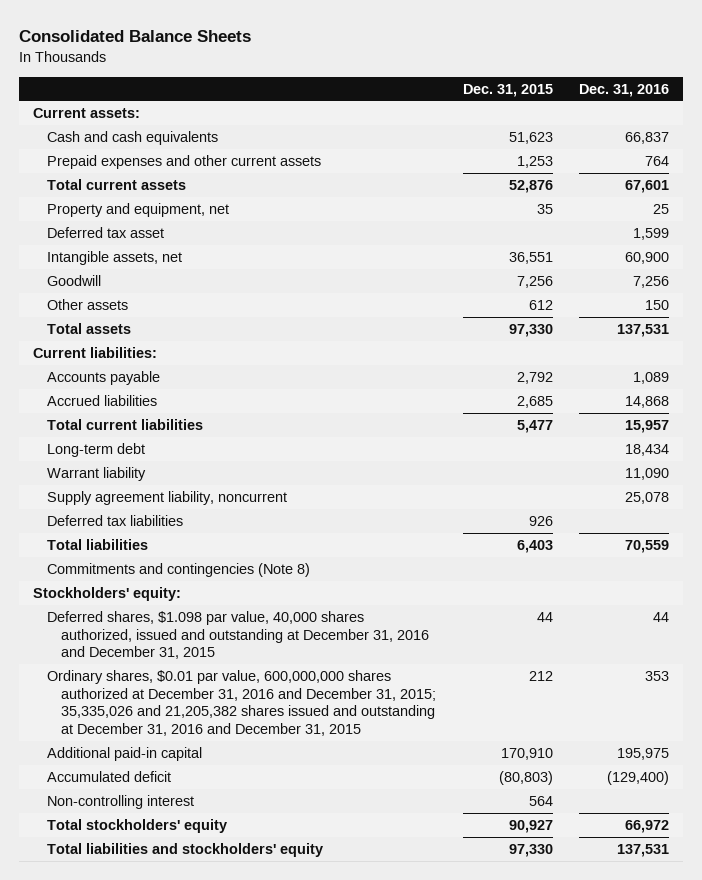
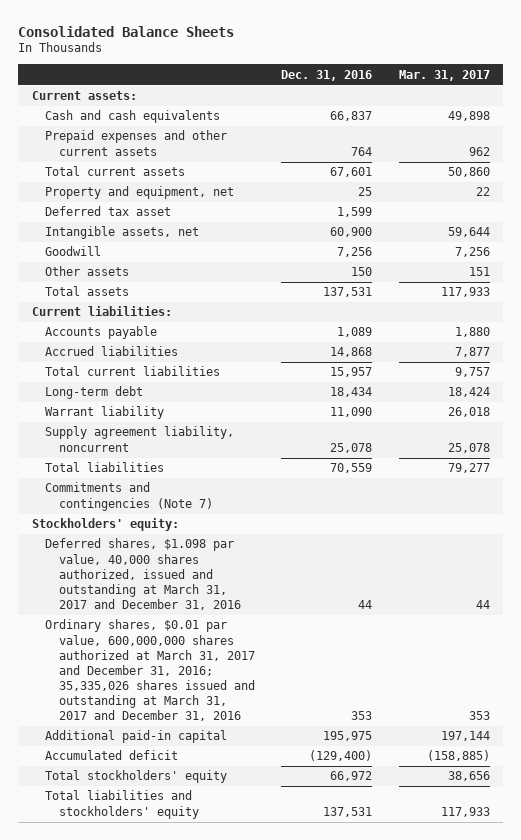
- | Dec. 31, 2015 | Dec. 31, 2016
+ | Dec. 31, 2016 | Mar. 31, 2017
- Deferred tax liabilities | 926 |
- Commitments and contingencies (Note 8)
+ Commitments and contingencies (Note 7)
- Deferred shares, $1.098 par value, 40,000 shares authorized, issued and outstanding at December 31, 2016 and December 31, 2015 | 44 | 44
- Ordinary shares, $0.01 par value, 600,000,000 shares authorized at December 31, 2016 and December 31, 2015; 35,335,026 and 21,205,382 shares issued and outstanding at December 31, 2016 and December 31, 2015 | 212 | 353
+ Deferred shares, $1.098 par value, 40,000 shares authorized, issued and outstanding at March 31, 2017 and December 31, 2016 | 44 | 44
+ Ordinary shares, $0.01 par value, 600,000,000 shares authorized at March 31, 2017 and December 31, 2016; 35,335,026 shares issued and outstanding at March 31, 2017 and December 31, 2016 | 353 | 353
- Non-controlling interest | 564 |

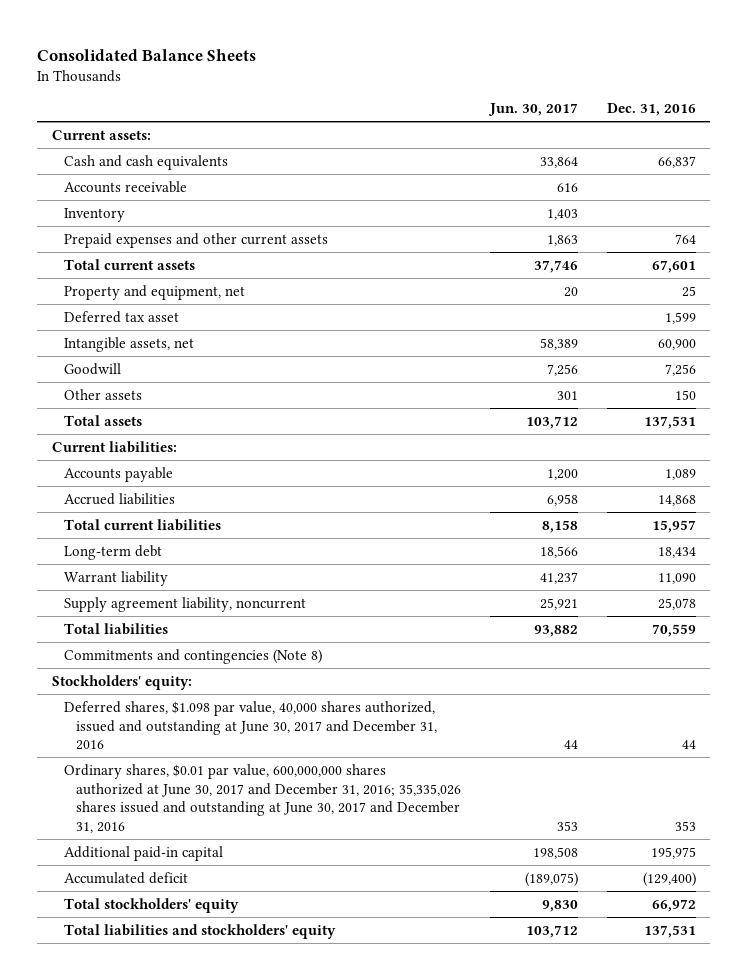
- | Dec. 31, 2016 | Mar. 31, 2017
+ | Jun. 30, 2017 | Dec. 31, 2016
+ Accounts receivable | 616 |
+ Inventory | 1,403 |
- Commitments and contingencies (Note 7)
+ Commitments and contingencies (Note 8)
- Deferred shares, $1.098 par value, 40,000 shares authorized, issued and outstanding at March 31, 2017 and December 31, 2016 | 44 | 44
- Ordinary shares, $0.01 par value, 600,000,000 shares authorized at March 31, 2017 and December 31, 2016; 35,335,026 shares issued and outstanding at March 31, 2017 and December 31, 2016 | 353 | 353
+ Deferred shares, $1.098 par value, 40,000 shares authorized, issued and outstanding at June 30, 2017 and December 31, 2016 | 44 | 44
+ Ordinary shares, $0.01 par value, 600,000,000 shares authorized at June 30, 2017 and December 31, 2016; 35,335,026 shares issued and outstanding at June 30, 2017 and December 31, 2016 | 353 | 353

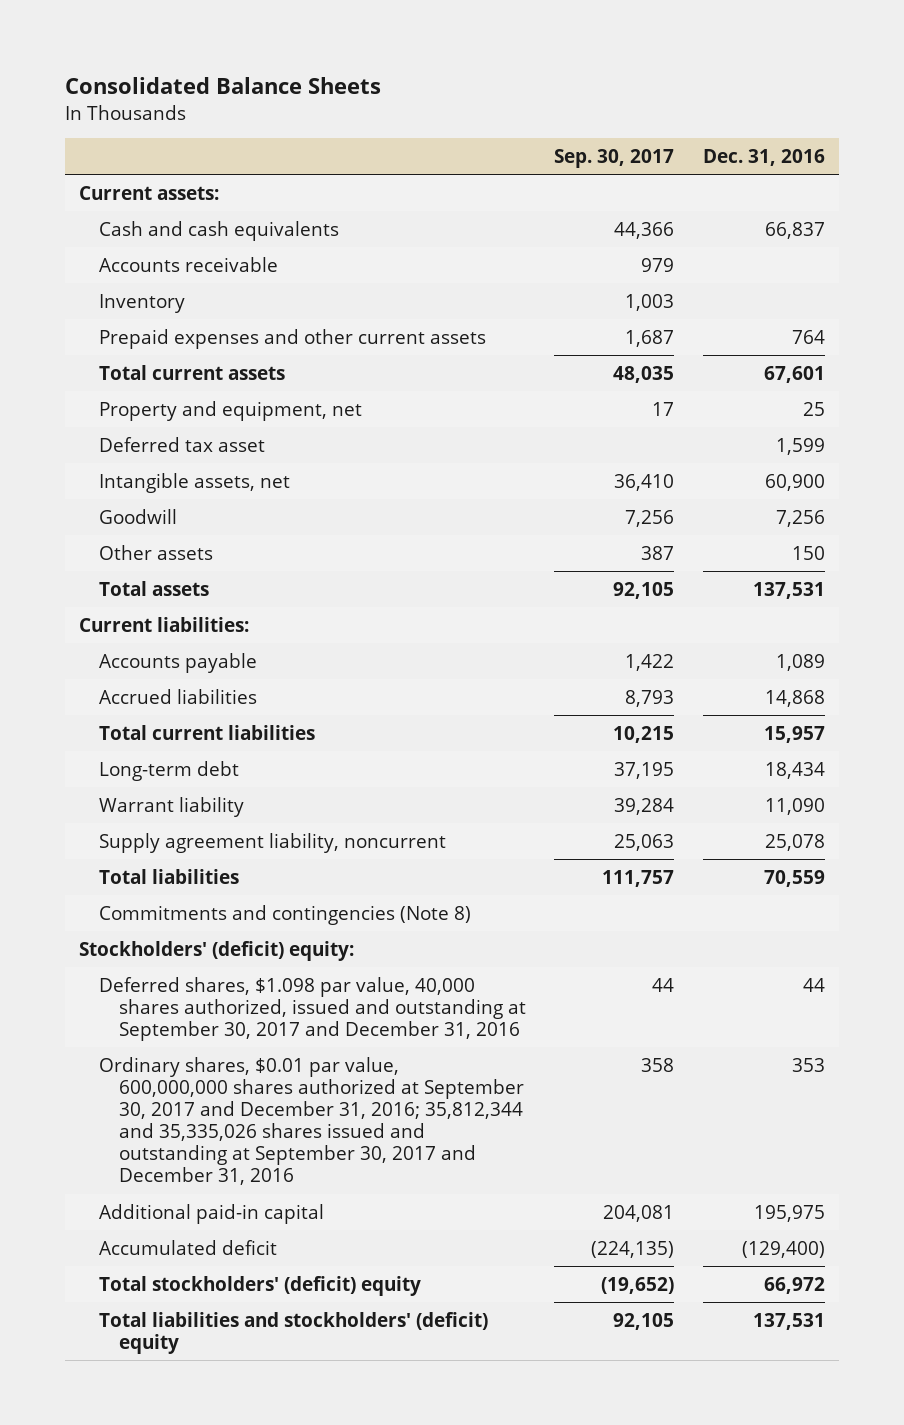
- | Jun. 30, 2017 | Dec. 31, 2016
+ | Sep. 30, 2017 | Dec. 31, 2016
- Stockholders' equity:
- Deferred shares, $1.098 par value, 40,000 shares authorized, issued and outstanding at June 30, 2017 and December 31, 2016 | 44 | 44
- Ordinary shares, $0.01 par value, 600,000,000 shares authorized at June 30, 2017 and December 31, 2016; 35,335,026 shares issued and outstanding at June 30, 2017 and December 31, 2016 | 353 | 353
+ Stockholders' (deficit) equity:
+ Deferred shares, $1.098 par value, 40,000 shares authorized, issued and outstanding at September 30, 2017 and December 31, 2016 | 44 | 44
+ Ordinary shares, $0.01 par value, 600,000,000 shares authorized at September 30, 2017 and December 31, 2016; 35,812,344 and 35,335,026 shares issued and outstanding at September 30, 2017 and December 31, 2016 | 358 | 353
- Total stockholders' equity | 9,830 | 66,972
- Total liabilities and stockholders' equity | 103,712 | 137,531
+ Total stockholders' (deficit) equity | (19,652) | 66,972
+ Total liabilities and stockholders' (deficit) equity | 92,105 | 137,531

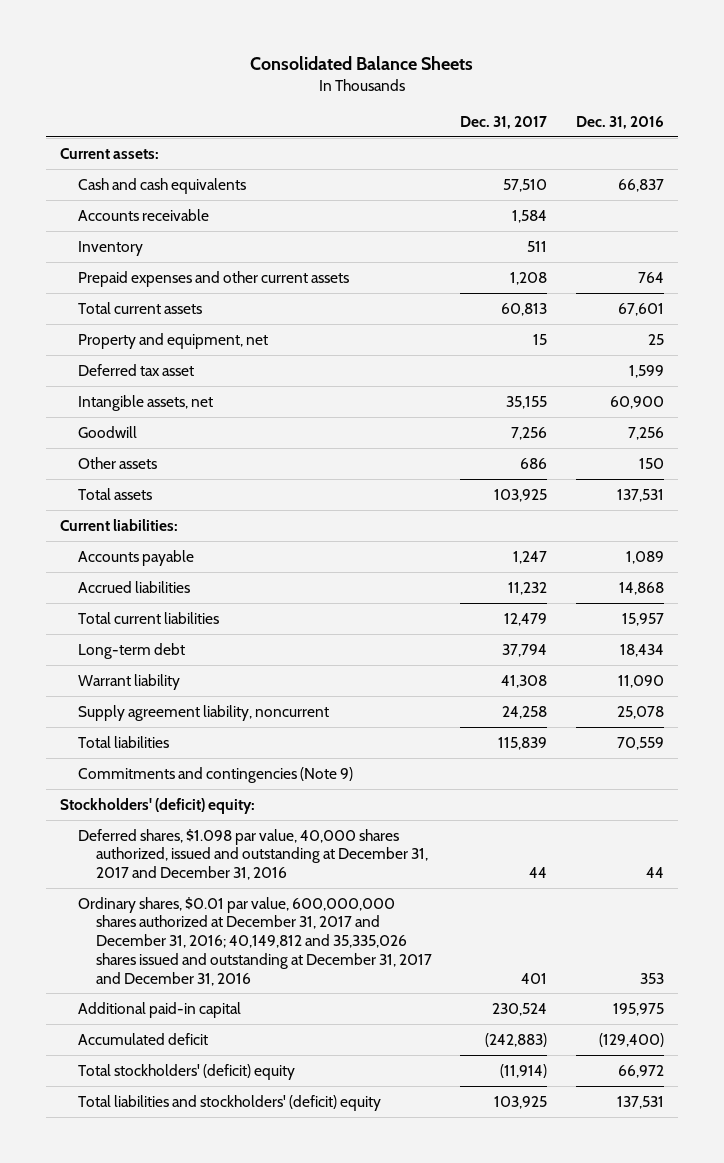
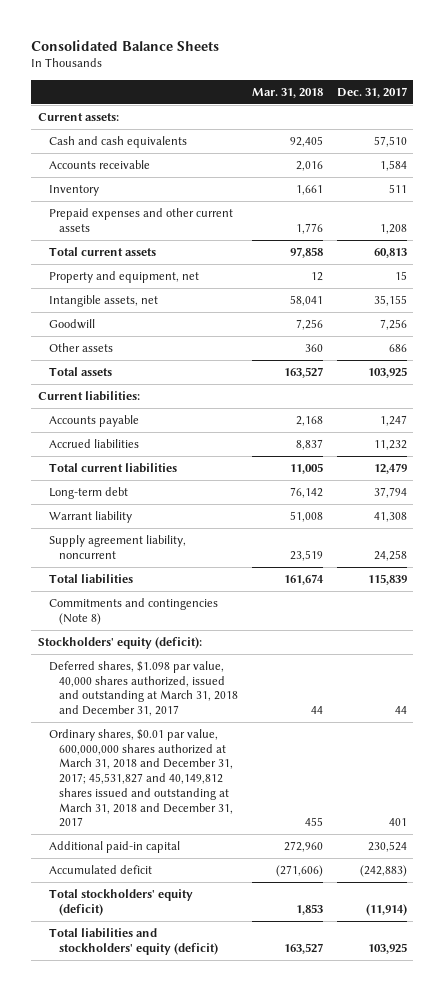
- | Dec. 31, 2017 | Dec. 31, 2016
+ | Mar. 31, 2018 | Dec. 31, 2017
- Deferred tax asset | | 1,599
- Commitments and contingencies (Note 9)
- Stockholders' (deficit) equity:
- Deferred shares, $1.098 par value, 40,000 shares authorized, issued and outstanding at December 31, 2017 and December 31, 2016 | 44 | 44
- Ordinary shares, $0.01 par value, 600,000,000 shares authorized at December 31, 2017 and December 31, 2016; 40,149,812 and 35,335,026 shares issued and outstanding at December 31, 2017 and December 31, 2016 | 401 | 353
+ Commitments and contingencies (Note 8)
+ Stockholders' equity (deficit):
+ Deferred shares, $1.098 par value, 40,000 shares authorized, issued and outstanding at March 31, 2018 and December 31, 2017 | 44 | 44
+ Ordinary shares, $0.01 par value, 600,000,000 shares authorized at March 31, 2018 and December 31, 2017; 45,531,827 and 40,149,812 shares issued and outstanding at March 31, 2018 and December 31, 2017 | 455 | 401
- Total stockholders' (deficit) equity | (11,914) | 66,972
- Total liabilities and stockholders' (deficit) equity | 103,925 | 137,531
+ Total stockholders' equity (deficit) | 1,853 | (11,914)
+ Total liabilities and stockholders' equity (deficit) | 163,527 | 103,925

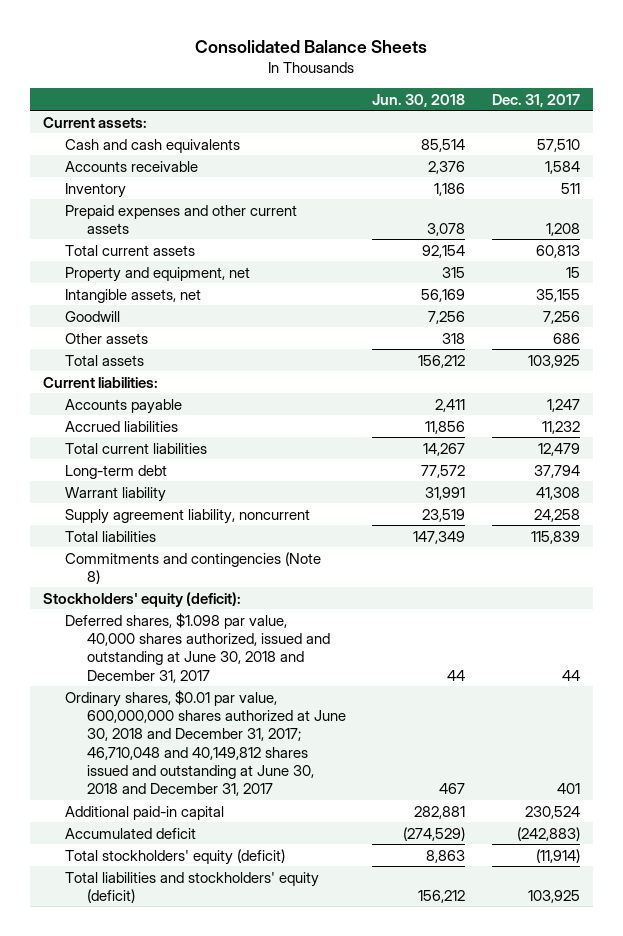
- | Mar. 31, 2018 | Dec. 31, 2017
+ | Jun. 30, 2018 | Dec. 31, 2017
- Deferred shares, $1.098 par value, 40,000 shares authorized, issued and outstanding at March 31, 2018 and December 31, 2017 | 44 | 44
- Ordinary shares, $0.01 par value, 600,000,000 shares authorized at March 31, 2018 and December 31, 2017; 45,531,827 and 40,149,812 shares issued and outstanding at March 31, 2018 and December 31, 2017 | 455 | 401
+ Deferred shares, $1.098 par value, 40,000 shares authorized, issued and outstanding at June 30, 2018 and December 31, 2017 | 44 | 44
+ Ordinary shares, $0.01 par value, 600,000,000 shares authorized at June 30, 2018 and December 31, 2017; 46,710,048 and 40,149,812 shares issued and outstanding at June 30, 2018 and December 31, 2017 | 467 | 401

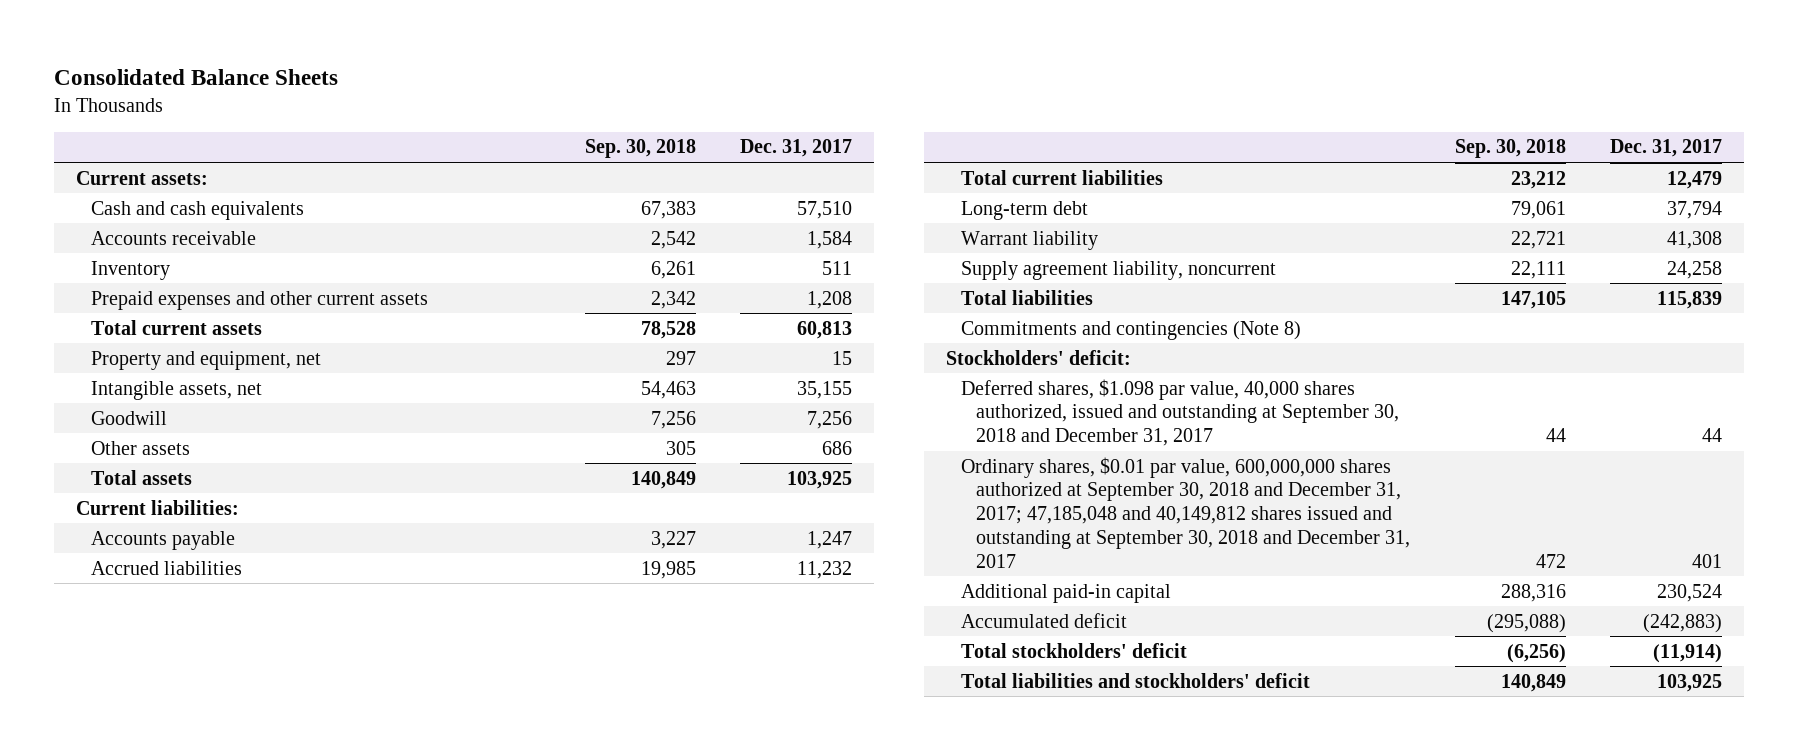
- | Jun. 30, 2018 | Dec. 31, 2017
+ | Sep. 30, 2018 | Dec. 31, 2017
- Stockholders' equity (deficit):
- Deferred shares, $1.098 par value, 40,000 shares authorized, issued and outstanding at June 30, 2018 and December 31, 2017 | 44 | 44
- Ordinary shares, $0.01 par value, 600,000,000 shares authorized at June 30, 2018 and December 31, 2017; 46,710,048 and 40,149,812 shares issued and outstanding at June 30, 2018 and December 31, 2017 | 467 | 401
+ Stockholders' deficit:
+ Deferred shares, $1.098 par value, 40,000 shares authorized, issued and outstanding at September 30, 2018 and December 31, 2017 | 44 | 44
+ Ordinary shares, $0.01 par value, 600,000,000 shares authorized at September 30, 2018 and December 31, 2017; 47,185,048 and 40,149,812 shares issued and outstanding at September 30, 2018 and December 31, 2017 | 472 | 401
- Total stockholders' equity (deficit) | 8,863 | (11,914)
- Total liabilities and stockholders' equity (deficit) | 156,212 | 103,925
+ Total stockholders' deficit | (6,256) | (11,914)
+ Total liabilities and stockholders' deficit | 140,849 | 103,925

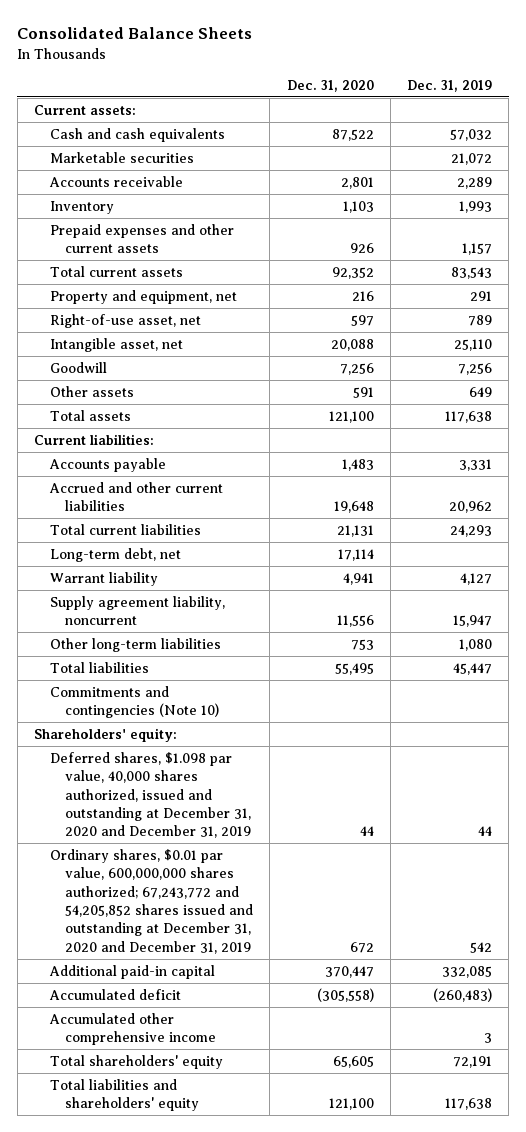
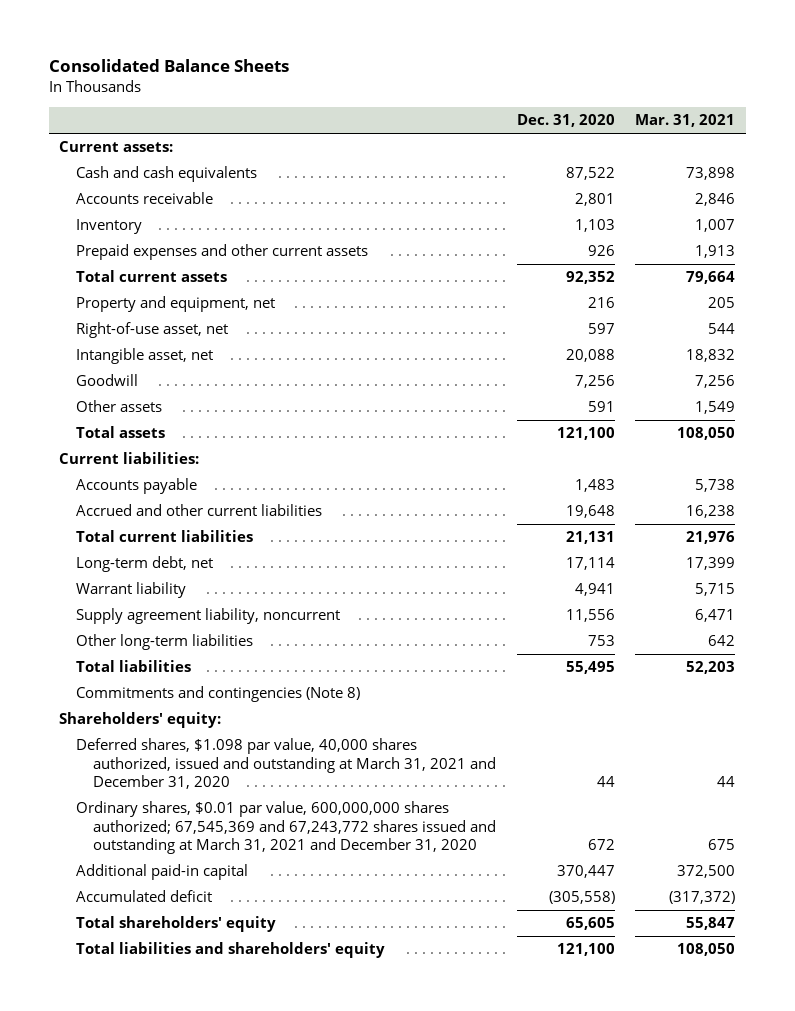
- | Dec. 31, 2020 | Dec. 31, 2019
+ | Dec. 31, 2020 | Mar. 31, 2021
- Marketable securities | | 21,072
- Commitments and contingencies (Note 10)
+ Commitments and contingencies (Note 8)
- Deferred shares, $1.098 par value, 40,000 shares authorized, issued and outstanding at December 31, 2020 and December 31, 2019 | 44 | 44
- Ordinary shares, $0.01 par value, 600,000,000 shares authorized; 67,243,772 and 54,205,852 shares issued and outstanding at December 31, 2020 and December 31, 2019 | 672 | 542
+ Deferred shares, $1.098 par value, 40,000 shares authorized, issued and outstanding at March 31, 2021 and December 31, 2020 | 44 | 44
+ Ordinary shares, $0.01 par value, 600,000,000 shares authorized; 67,545,369 and 67,243,772 shares issued and outstanding at March 31, 2021 and December 31, 2020 | 672 | 675
- Accumulated other comprehensive income | | 3

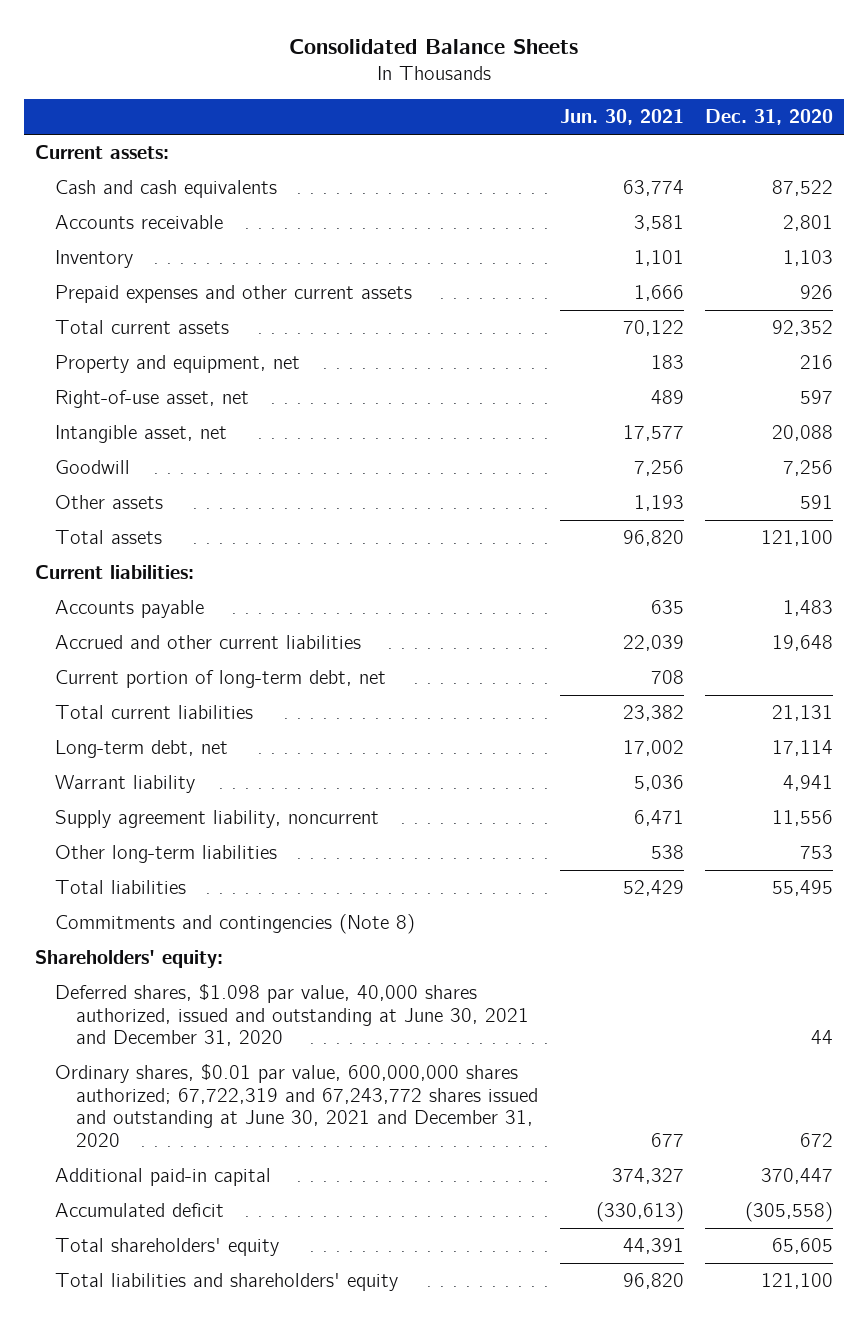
- | Dec. 31, 2020 | Mar. 31, 2021
+ | Jun. 30, 2021 | Dec. 31, 2020
+ Current portion of long-term debt, net | 708 |
- Deferred shares, $1.098 par value, 40,000 shares authorized, issued and outstanding at March 31, 2021 and December 31, 2020 | 44 | 44
- Ordinary shares, $0.01 par value, 600,000,000 shares authorized; 67,545,369 and 67,243,772 shares issued and outstanding at March 31, 2021 and December 31, 2020 | 672 | 675
+ Deferred shares, $1.098 par value, 40,000 shares authorized, issued and outstanding at June 30, 2021 and December 31, 2020 | | 44
+ Ordinary shares, $0.01 par value, 600,000,000 shares authorized; 67,722,319 and 67,243,772 shares issued and outstanding at June 30, 2021 and December 31, 2020 | 677 | 672

